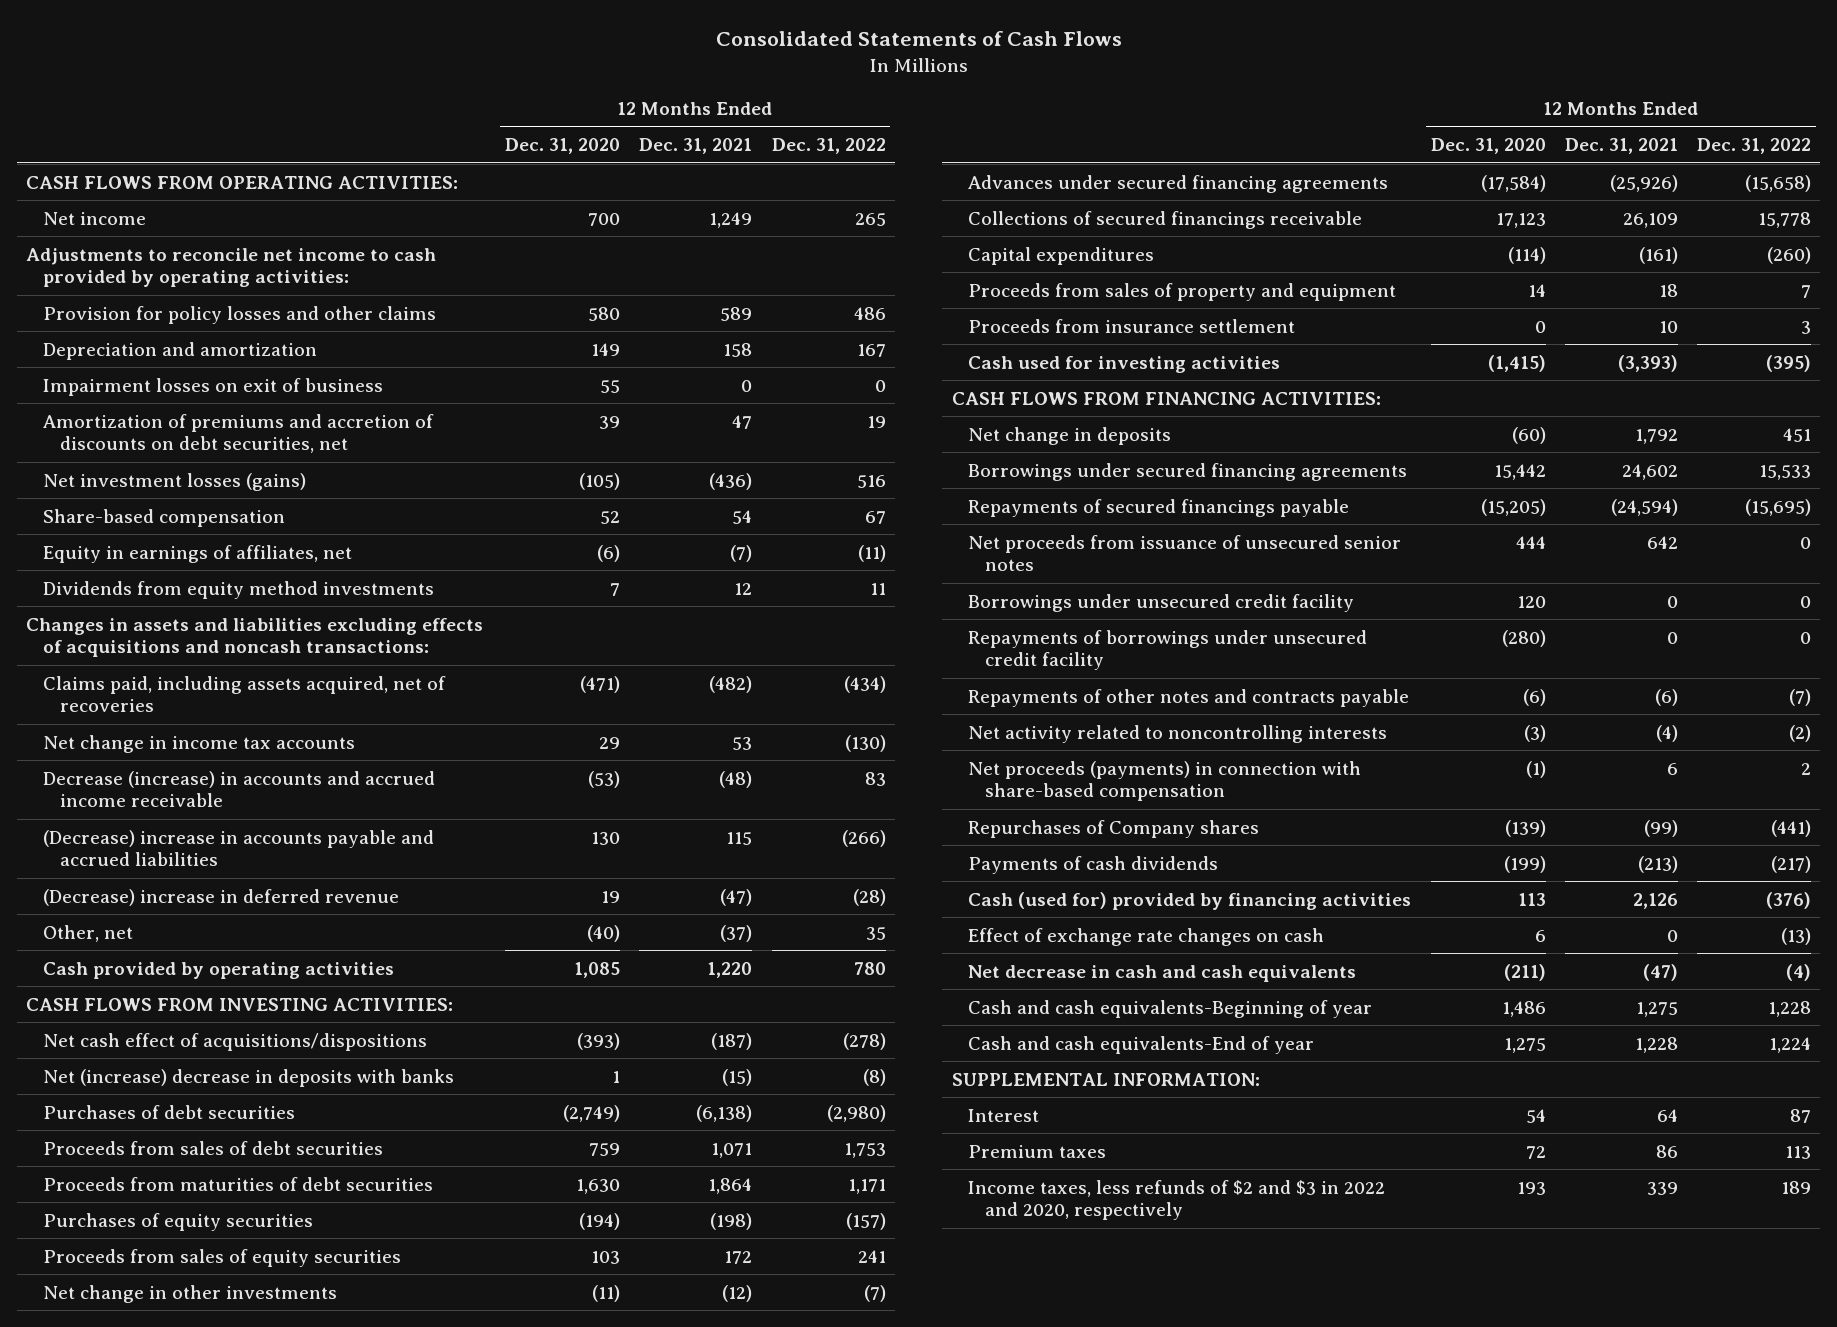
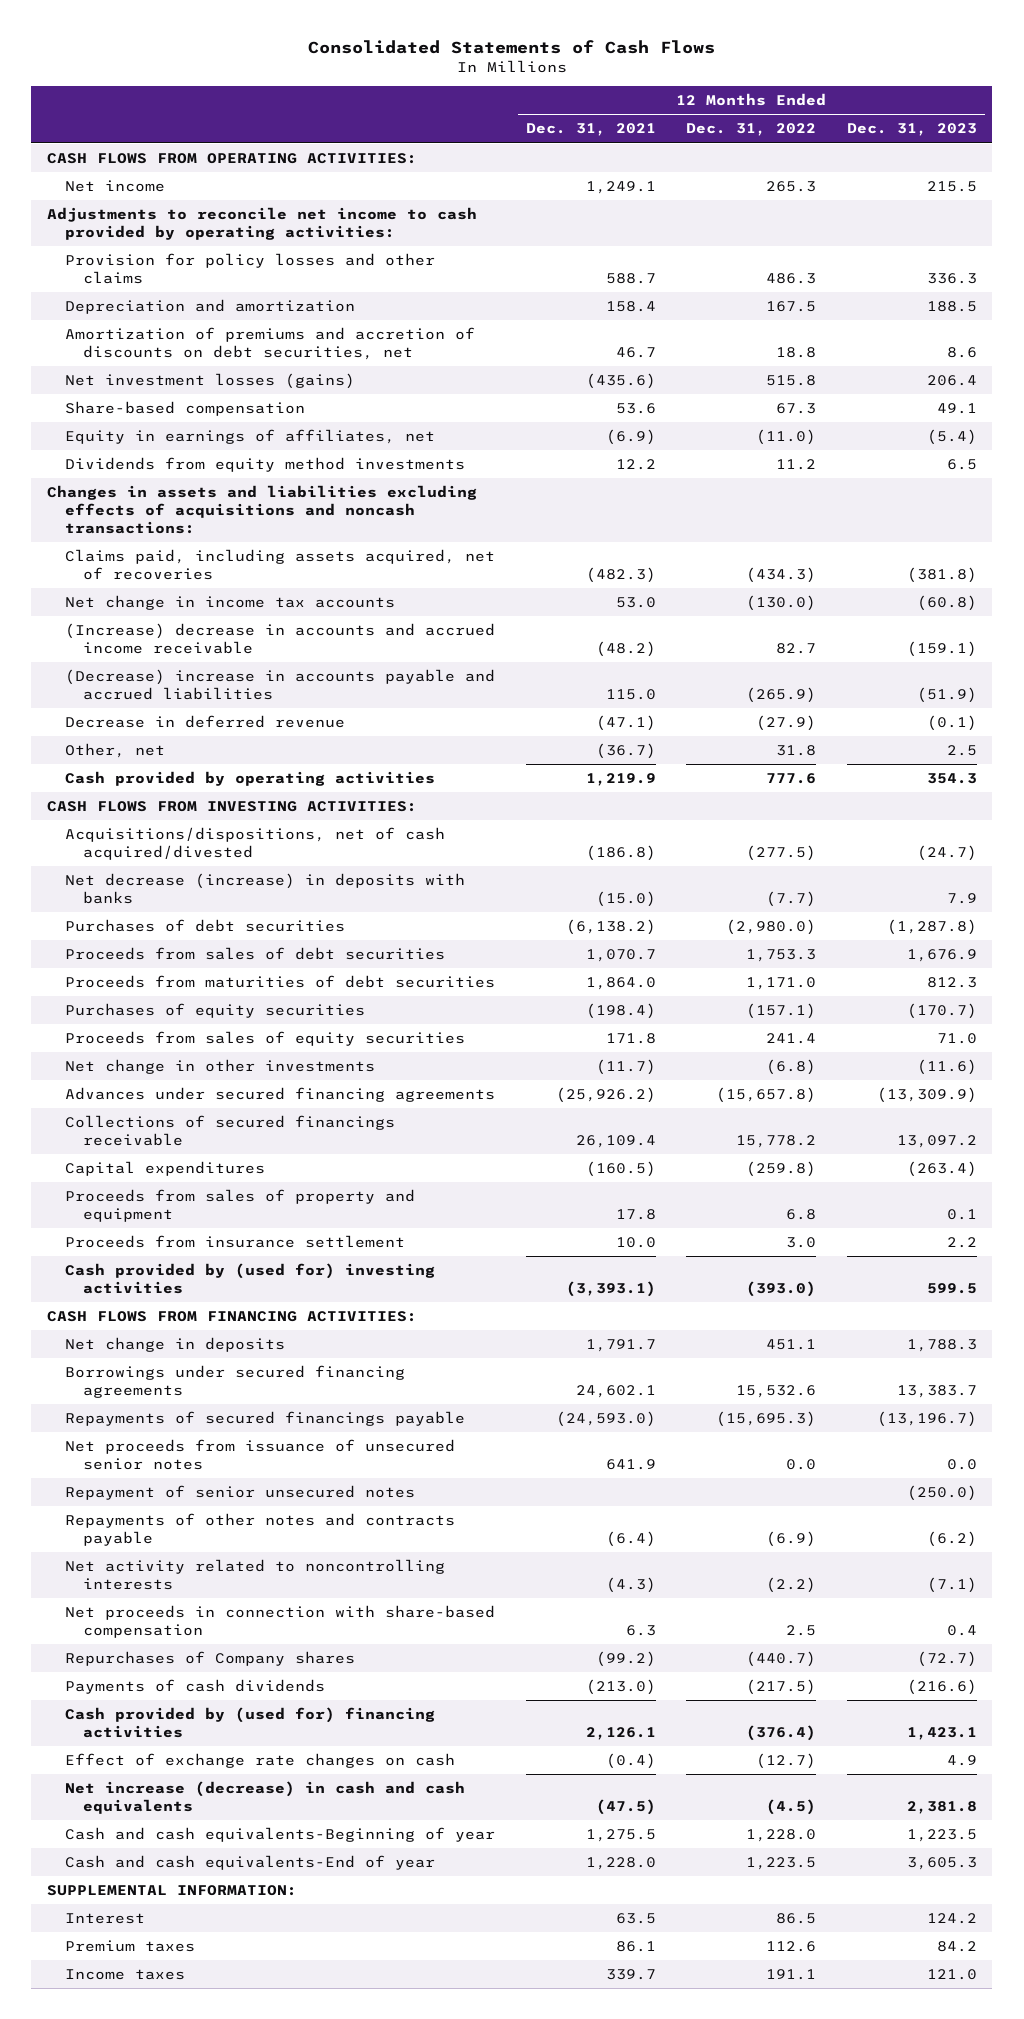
- | 12 Months Ended Dec. 31, 2020 | 12 Months Ended Dec. 31, 2021 | 12 Months Ended Dec. 31, 2022
+ | 12 Months Ended Dec. 31, 2021 | 12 Months Ended Dec. 31, 2022 | 12 Months Ended Dec. 31, 2023
- Net income | 700 | 1,249 | 265
+ Net income | 1,249.1 | 265.3 | 215.5
- Provision for policy losses and other claims | 580 | 589 | 486
- Depreciation and amortization | 149 | 158 | 167
- Impairment losses on exit of business | 55 | 0 | 0
- Amortization of premiums and accretion of discounts on debt securities, net | 39 | 47 | 19
- Net investment losses (gains) | (105) | (436) | 516
- Share-based compensation | 52 | 54 | 67
- Equity in earnings of affiliates, net | (6) | (7) | (11)
- Dividends from equity method investments | 7 | 12 | 11
+ Provision for policy losses and other claims | 588.7 | 486.3 | 336.3
+ Depreciation and amortization | 158.4 | 167.5 | 188.5
+ Amortization of premiums and accretion of discounts on debt securities, net | 46.7 | 18.8 | 8.6
+ Net investment losses (gains) | (435.6) | 515.8 | 206.4
+ Share-based compensation | 53.6 | 67.3 | 49.1
+ Equity in earnings of affiliates, net | (6.9) | (11.0) | (5.4)
+ Dividends from equity method investments | 12.2 | 11.2 | 6.5
- Claims paid, including assets acquired, net of recoveries | (471) | (482) | (434)
- Net change in income tax accounts | 29 | 53 | (130)
- Decrease (increase) in accounts and accrued income receivable | (53) | (48) | 83
- (Decrease) increase in accounts payable and accrued liabilities | 130 | 115 | (266)
- (Decrease) increase in deferred revenue | 19 | (47) | (28)
- Other, net | (40) | (37) | 35
- Cash provided by operating activities | 1,085 | 1,220 | 780
+ Claims paid, including assets acquired, net of recoveries | (482.3) | (434.3) | (381.8)
+ Net change in income tax accounts | 53.0 | (130.0) | (60.8)
+ (Increase) decrease in accounts and accrued income receivable | (48.2) | 82.7 | (159.1)
+ (Decrease) increase in accounts payable and accrued liabilities | 115.0 | (265.9) | (51.9)
+ Decrease in deferred revenue | (47.1) | (27.9) | (0.1)
+ Other, net | (36.7) | 31.8 | 2.5
+ Cash provided by operating activities | 1,219.9 | 777.6 | 354.3
- Net cash effect of acquisitions/dispositions | (393) | (187) | (278)
- Net (increase) decrease in deposits with banks | 1 | (15) | (8)
- Purchases of debt securities | (2,749) | (6,138) | (2,980)
- Proceeds from sales of debt securities | 759 | 1,071 | 1,753
- Proceeds from maturities of debt securities | 1,630 | 1,864 | 1,171
- Purchases of equity securities | (194) | (198) | (157)
- Proceeds from sales of equity securities | 103 | 172 | 241
- Net change in other investments | (11) | (12) | (7)
- Advances under secured financing agreements | (17,584) | (25,926) | (15,658)
- Collections of secured financings receivable | 17,123 | 26,109 | 15,778
- Capital expenditures | (114) | (161) | (260)
- Proceeds from sales of property and equipment | 14 | 18 | 7
- Proceeds from insurance settlement | 0 | 10 | 3
- Cash used for investing activities | (1,415) | (3,393) | (395)
+ Acquisitions/dispositions, net of cash acquired/divested | (186.8) | (277.5) | (24.7)
+ Net decrease (increase) in deposits with banks | (15.0) | (7.7) | 7.9
+ Purchases of debt securities | (6,138.2) | (2,980.0) | (1,287.8)
+ Proceeds from sales of debt securities | 1,070.7 | 1,753.3 | 1,676.9
+ Proceeds from maturities of debt securities | 1,864.0 | 1,171.0 | 812.3
+ Purchases of equity securities | (198.4) | (157.1) | (170.7)
+ Proceeds from sales of equity securities | 171.8 | 241.4 | 71.0
+ Net change in other investments | (11.7) | (6.8) | (11.6)
+ Advances under secured financing agreements | (25,926.2) | (15,657.8) | (13,309.9)
+ Collections of secured financings receivable | 26,109.4 | 15,778.2 | 13,097.2
+ Capital expenditures | (160.5) | (259.8) | (263.4)
+ Proceeds from sales of property and equipment | 17.8 | 6.8 | 0.1
+ Proceeds from insurance settlement | 10.0 | 3.0 | 2.2
+ Cash provided by (used for) investing activities | (3,393.1) | (393.0) | 599.5
- Net change in deposits | (60) | 1,792 | 451
- Borrowings under secured financing agreements | 15,442 | 24,602 | 15,533
- Repayments of secured financings payable | (15,205) | (24,594) | (15,695)
- Net proceeds from issuance of unsecured senior notes | 444 | 642 | 0
- Borrowings under unsecured credit facility | 120 | 0 | 0
- Repayments of borrowings under unsecured credit facility | (280) | 0 | 0
- Repayments of other notes and contracts payable | (6) | (6) | (7)
- Net activity related to noncontrolling interests | (3) | (4) | (2)
- Net proceeds (payments) in connection with share-based compensation | (1) | 6 | 2
- Repurchases of Company shares | (139) | (99) | (441)
- Payments of cash dividends | (199) | (213) | (217)
- Cash (used for) provided by financing activities | 113 | 2,126 | (376)
- Effect of exchange rate changes on cash | 6 | 0 | (13)
- Net decrease in cash and cash equivalents | (211) | (47) | (4)
- Cash and cash equivalents-Beginning of year | 1,486 | 1,275 | 1,228
- Cash and cash equivalents-End of year | 1,275 | 1,228 | 1,224
+ Net change in deposits | 1,791.7 | 451.1 | 1,788.3
+ Borrowings under secured financing agreements | 24,602.1 | 15,532.6 | 13,383.7
+ Repayments of secured financings payable | (24,593.0) | (15,695.3) | (13,196.7)
+ Net proceeds from issuance of unsecured senior notes | 641.9 | 0.0 | 0.0
+ Repayment of senior unsecured notes | | | (250.0)
+ Repayments of other notes and contracts payable | (6.4) | (6.9) | (6.2)
+ Net activity related to noncontrolling interests | (4.3) | (2.2) | (7.1)
+ Net proceeds in connection with share-based compensation | 6.3 | 2.5 | 0.4
+ Repurchases of Company shares | (99.2) | (440.7) | (72.7)
+ Payments of cash dividends | (213.0) | (217.5) | (216.6)
+ Cash provided by (used for) financing activities | 2,126.1 | (376.4) | 1,423.1
+ Effect of exchange rate changes on cash | (0.4) | (12.7) | 4.9
+ Net increase (decrease) in cash and cash equivalents | (47.5) | (4.5) | 2,381.8
+ Cash and cash equivalents-Beginning of year | 1,275.5 | 1,228.0 | 1,223.5
+ Cash and cash equivalents-End of year | 1,228.0 | 1,223.5 | 3,605.3
- Interest | 54 | 64 | 87
- Premium taxes | 72 | 86 | 113
- Income taxes, less refunds of $2 and $3 in 2022 and 2020, respectively | 193 | 339 | 189
+ Interest | 63.5 | 86.5 | 124.2
+ Premium taxes | 86.1 | 112.6 | 84.2
+ Income taxes | 339.7 | 191.1 | 121.0

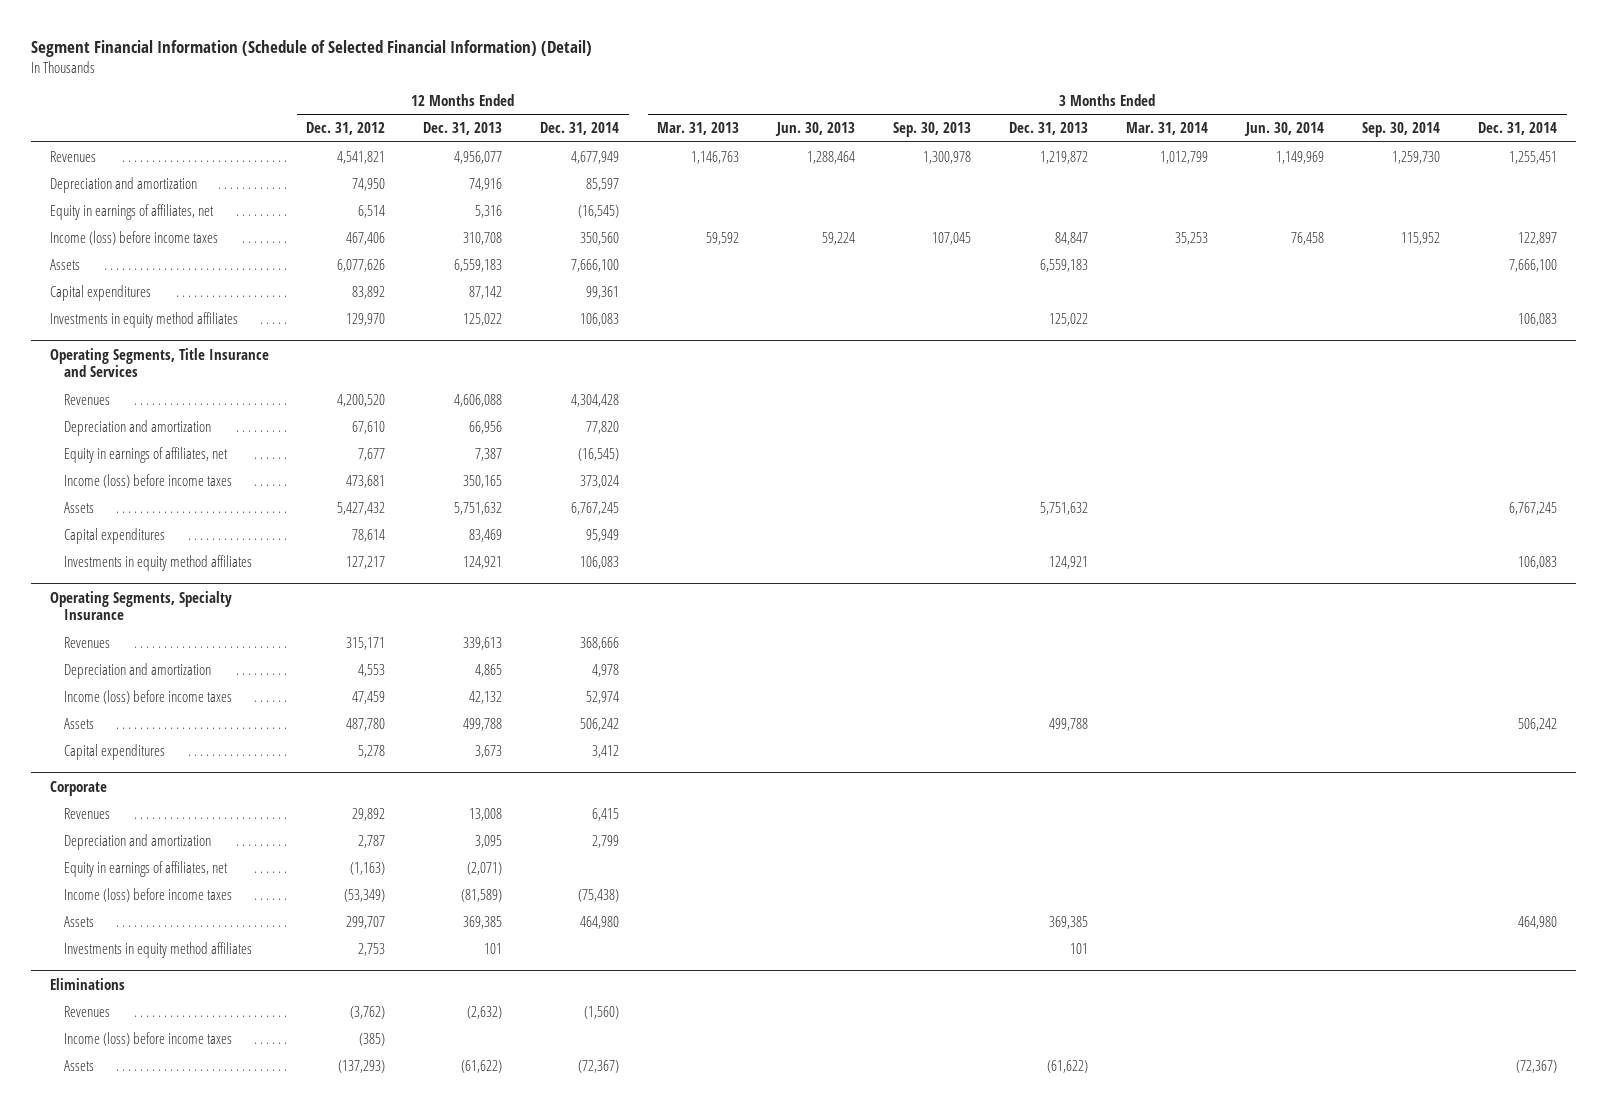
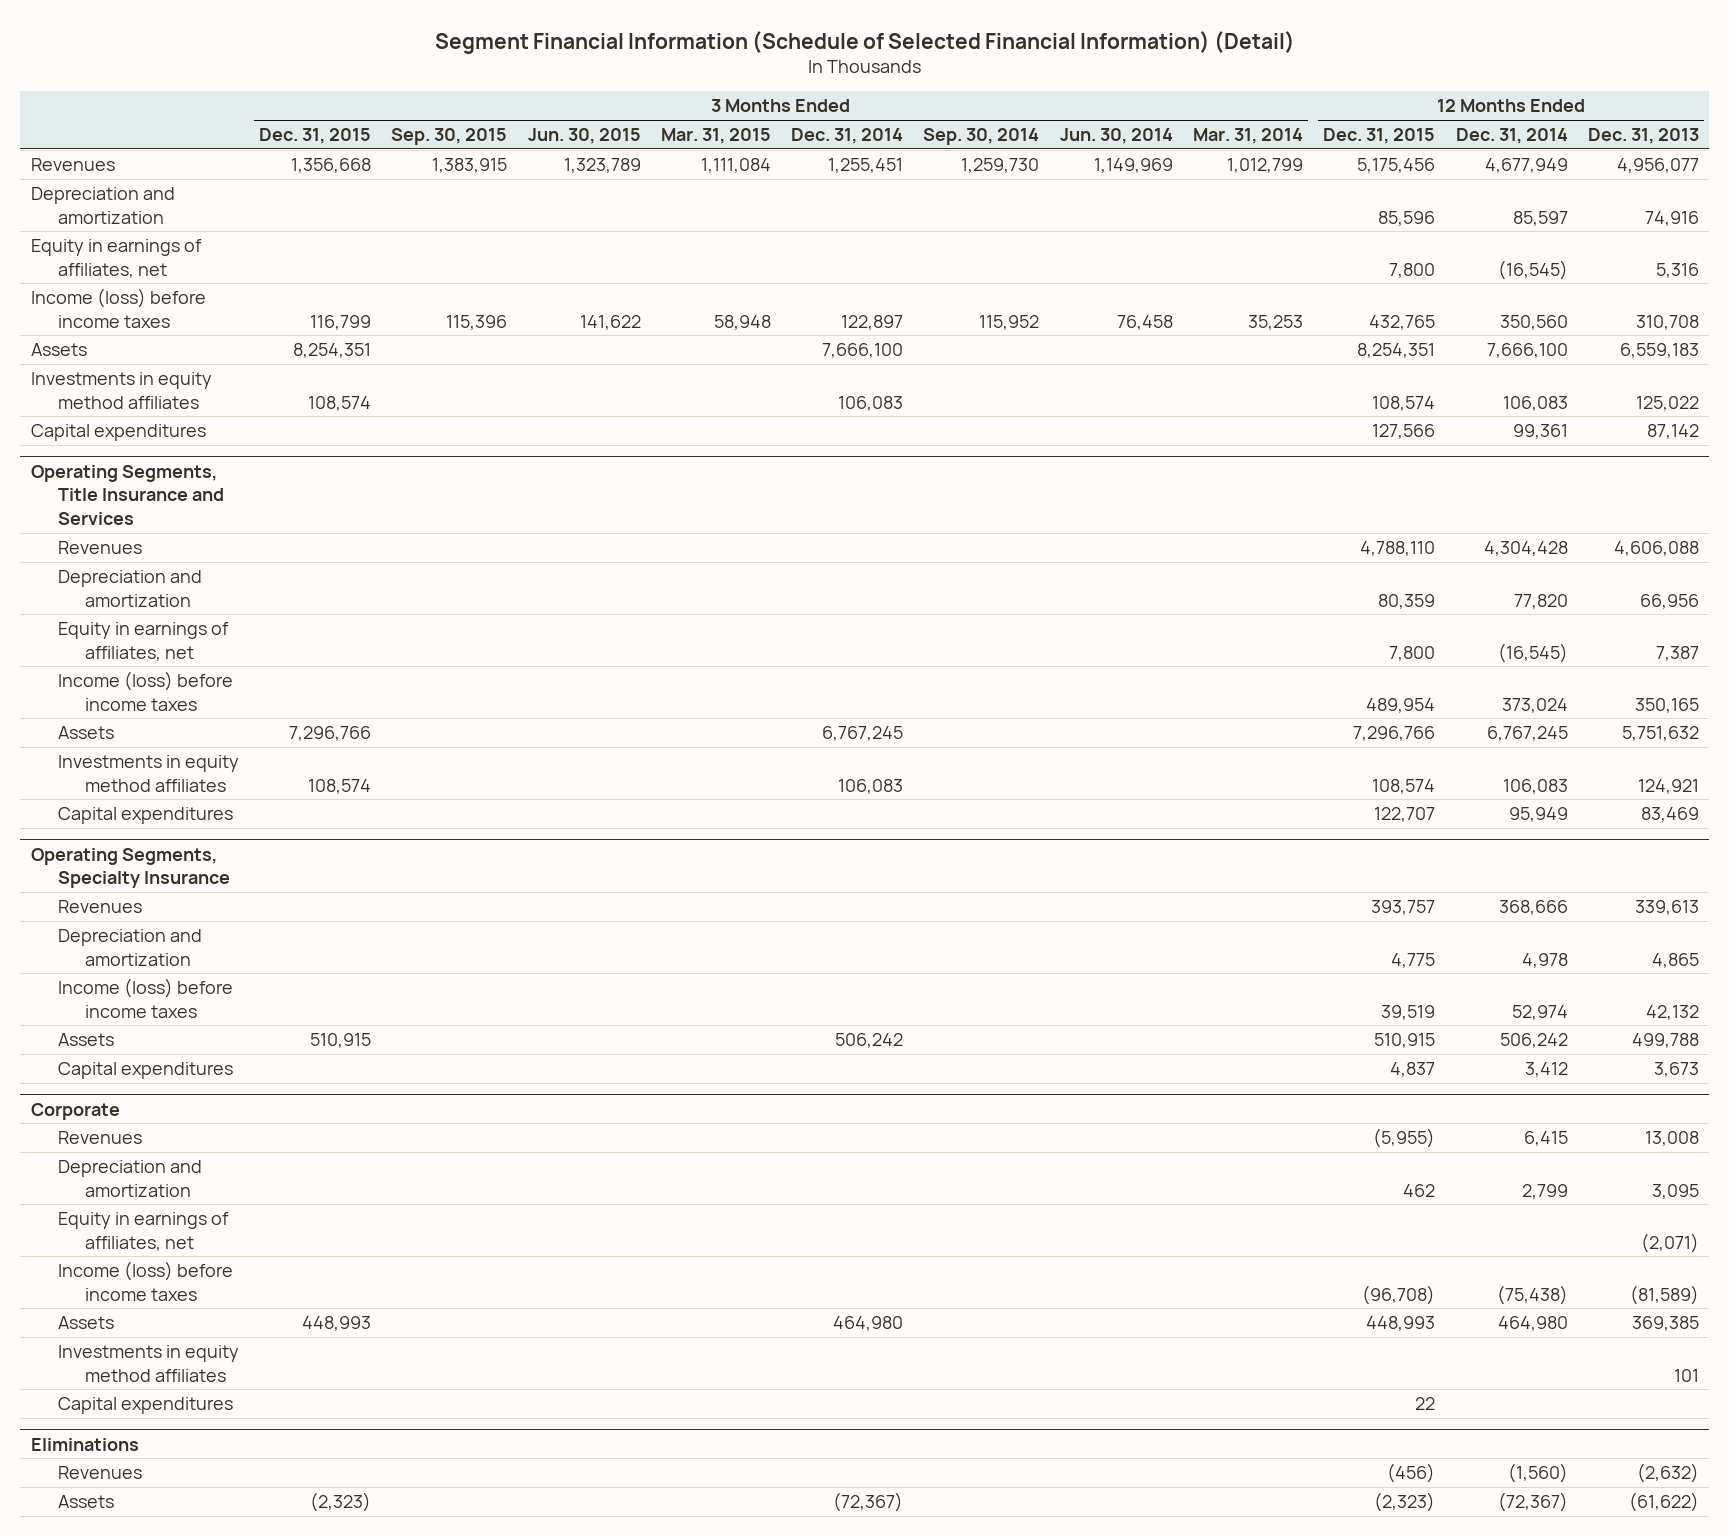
- | 12 Months Ended Dec. 31, 2012 | 12 Months Ended Dec. 31, 2013 | 12 Months Ended Dec. 31, 2014 | 3 Months Ended Mar. 31, 2013 | 3 Months Ended Jun. 30, 2013 | 3 Months Ended Sep. 30, 2013 | 3 Months Ended Dec. 31, 2013 | 3 Months Ended Mar. 31, 2014 | 3 Months Ended Jun. 30, 2014 | 3 Months Ended Sep. 30, 2014 | 3 Months Ended Dec. 31, 2014
+ | 3 Months Ended Dec. 31, 2015 | 3 Months Ended Sep. 30, 2015 | 3 Months Ended Jun. 30, 2015 | 3 Months Ended Mar. 31, 2015 | 3 Months Ended Dec. 31, 2014 | 3 Months Ended Sep. 30, 2014 | 3 Months Ended Jun. 30, 2014 | 3 Months Ended Mar. 31, 2014 | 12 Months Ended Dec. 31, 2015 | 12 Months Ended Dec. 31, 2014 | 12 Months Ended Dec. 31, 2013
moved down: Capital expenditures | | | | | | | | | 127,566 | 99,361 | 87,142
@ Operating Segments, Title Insurance and Services
moved down: Capital expenditures | | | | | | | | | 122,707 | 95,949 | 83,469
@ Corporate
+ Capital expenditures | | | | | | | | | 22 | |
@ Eliminations
- Income (loss) before income taxes | (385) | | | | | | | | | |

